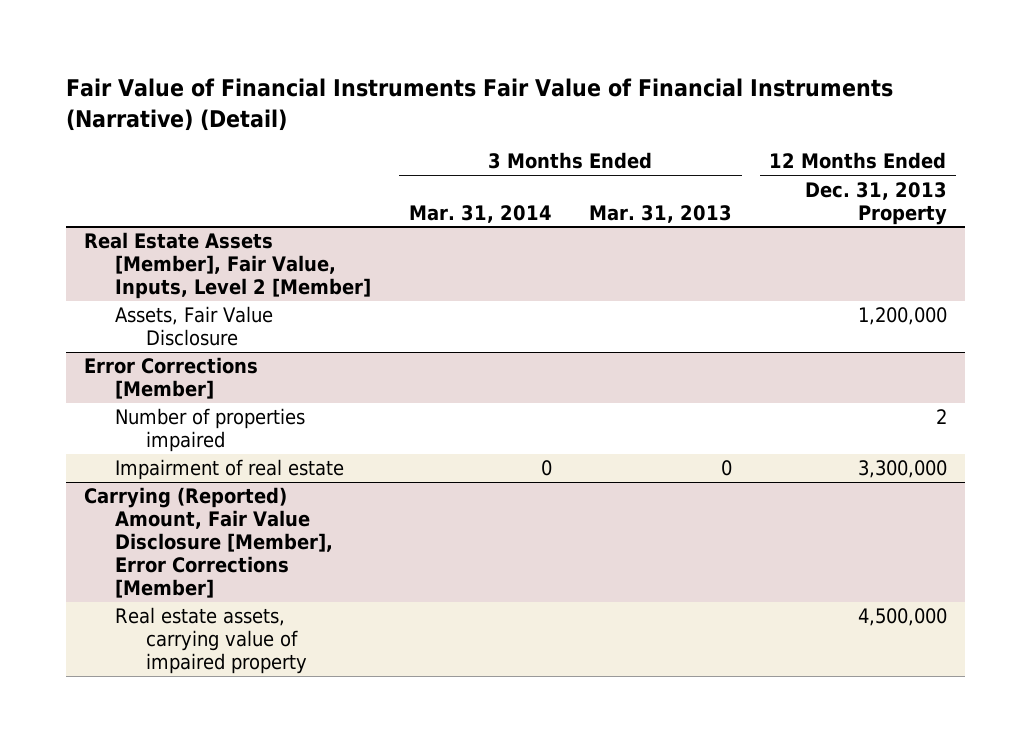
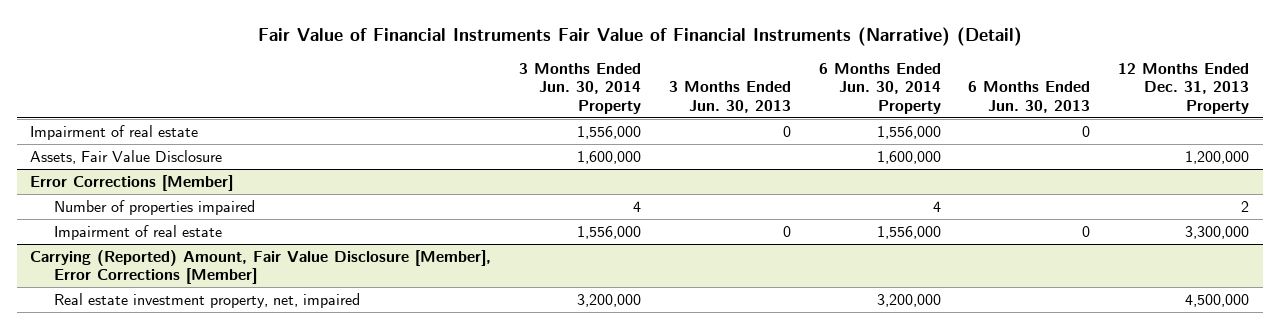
- | 3 Months Ended Mar. 31, 2014 | 3 Months Ended Mar. 31, 2013 | 12 Months Ended Dec. 31, 2013 Property
+ | 3 Months Ended Jun. 30, 2014 Property | 3 Months Ended Jun. 30, 2013 | 6 Months Ended Jun. 30, 2014 Property | 6 Months Ended Jun. 30, 2013 | 12 Months Ended Dec. 31, 2013 Property
- Real Estate Assets [Member], Fair Value, Inputs, Level 2 [Member]
+ Impairment of real estate | 1,556,000 | 0 | 1,556,000 | 0 |
@ Carrying (Reported) Amount, Fair Value Disclosure [Member], Error Corrections [Member]
- Real estate assets, carrying value of impaired property | | | 4,500,000
+ Real estate investment property, net, impaired | 3,200,000 | | 3,200,000 | | 4,500,000

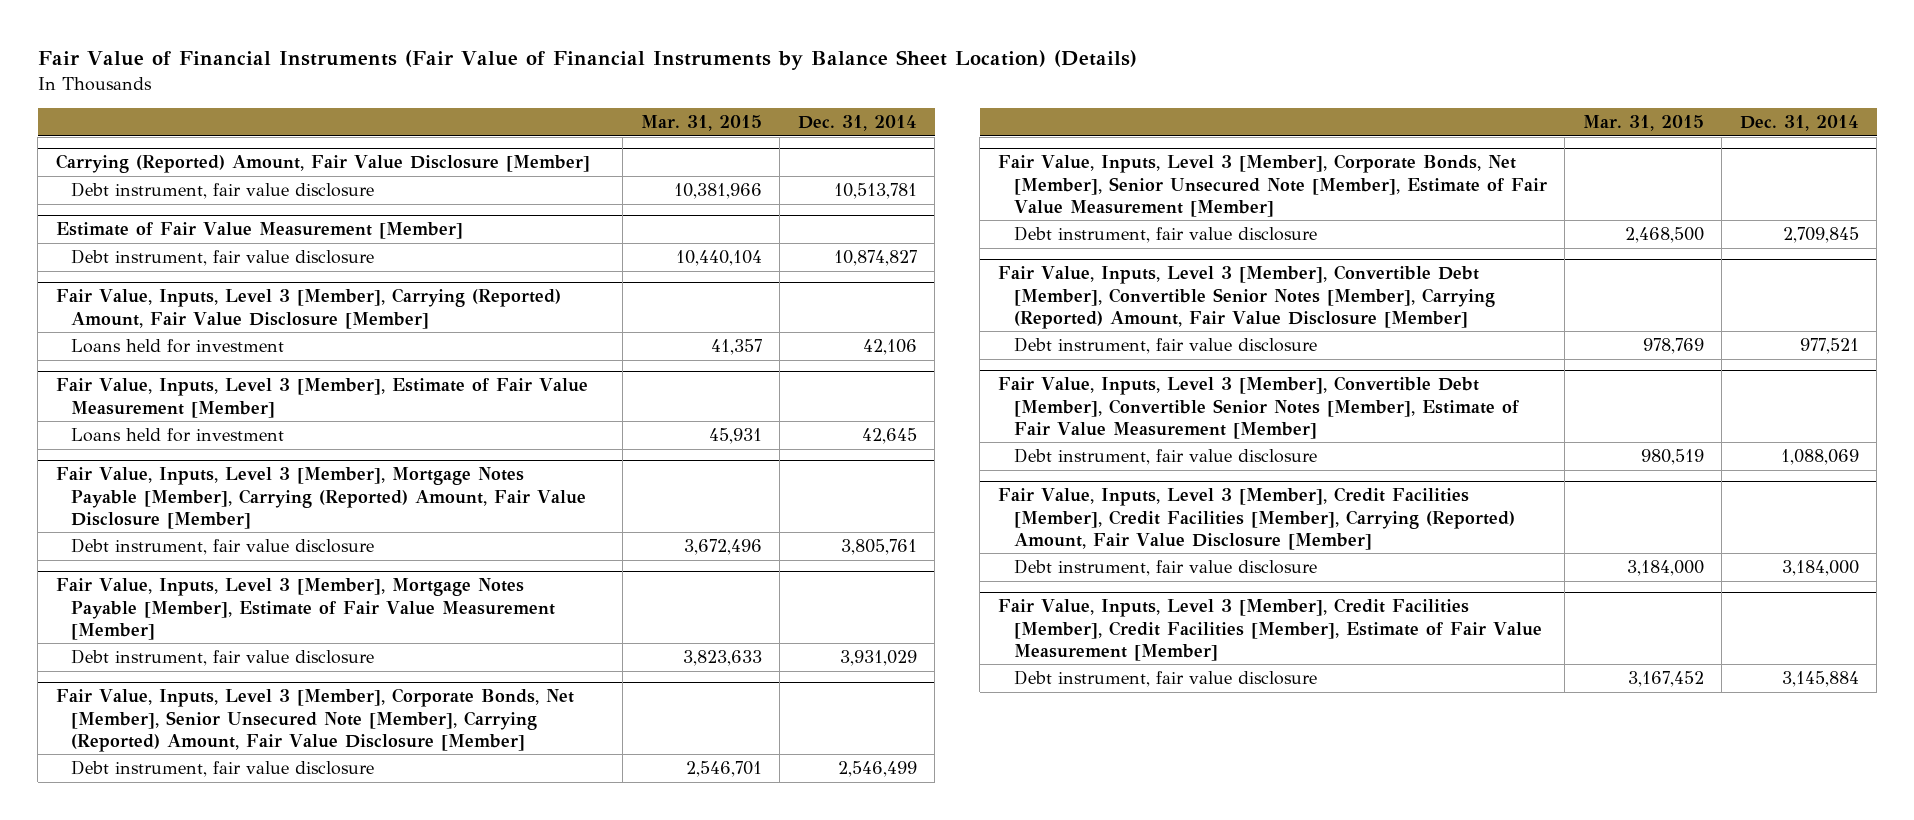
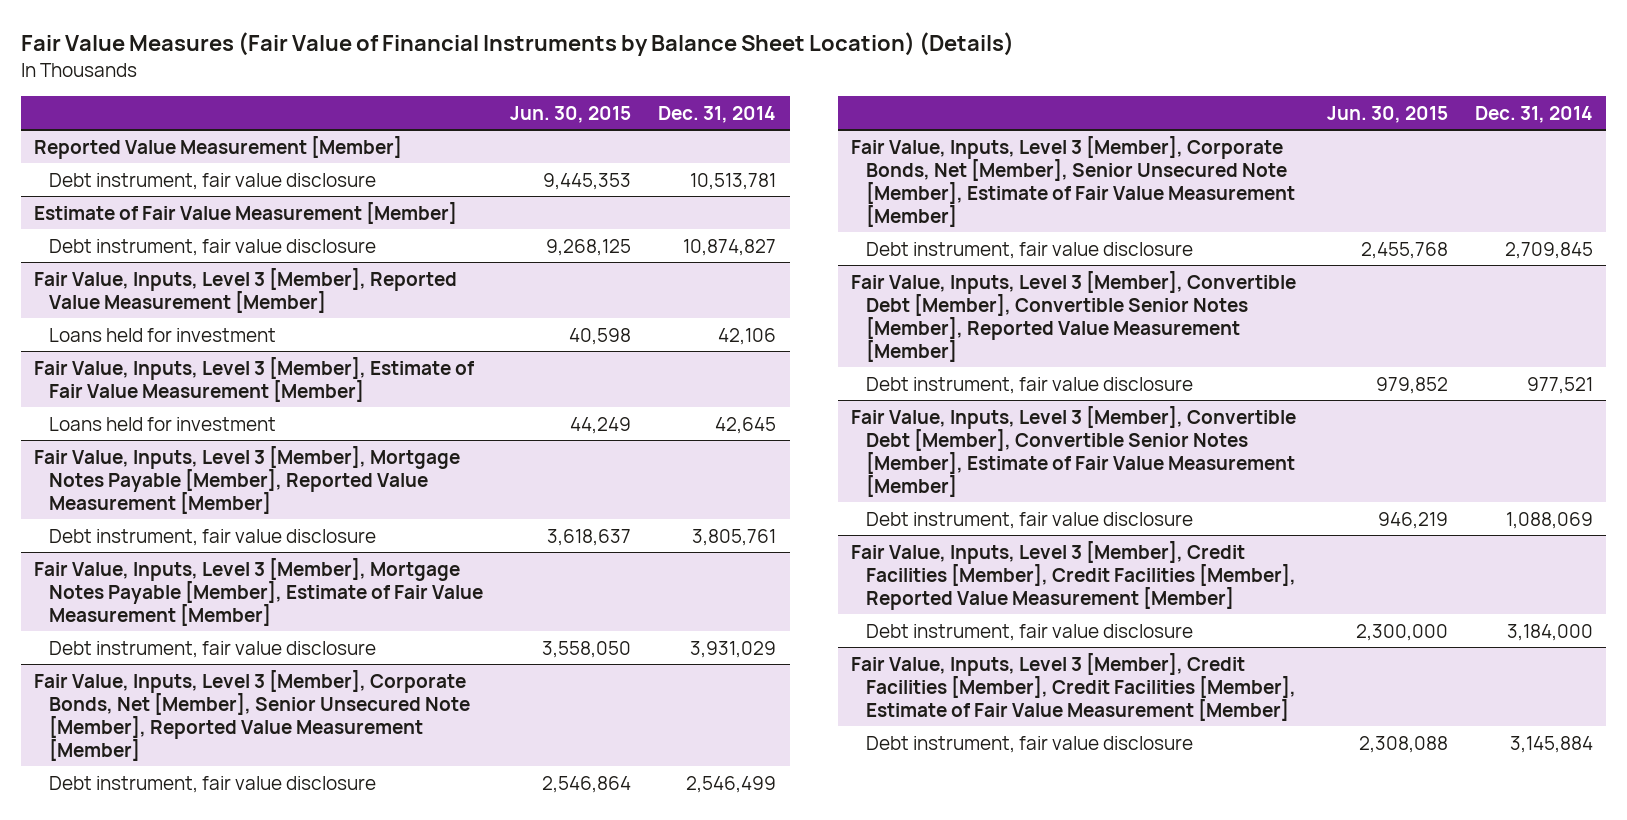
- Fair Value of Financial Instruments (Fair Value of Financial Instruments by Balance Sheet Location) (Details)
+ Fair Value Measures (Fair Value of Financial Instruments by Balance Sheet Location) (Details)
- | Mar. 31, 2015 | Dec. 31, 2014
+ | Jun. 30, 2015 | Dec. 31, 2014
- Carrying (Reported) Amount, Fair Value Disclosure [Member]
+ Reported Value Measurement [Member]
- Fair Value, Inputs, Level 3 [Member], Carrying (Reported) Amount, Fair Value Disclosure [Member]
+ Fair Value, Inputs, Level 3 [Member], Reported Value Measurement [Member]
- Fair Value, Inputs, Level 3 [Member], Mortgage Notes Payable [Member], Carrying (Reported) Amount, Fair Value Disclosure [Member]
+ Fair Value, Inputs, Level 3 [Member], Mortgage Notes Payable [Member], Reported Value Measurement [Member]
- Fair Value, Inputs, Level 3 [Member], Corporate Bonds, Net [Member], Senior Unsecured Note [Member], Carrying (Reported) Amount, Fair Value Disclosure [Member]
+ Fair Value, Inputs, Level 3 [Member], Corporate Bonds, Net [Member], Senior Unsecured Note [Member], Reported Value Measurement [Member]
- Fair Value, Inputs, Level 3 [Member], Convertible Debt [Member], Convertible Senior Notes [Member], Carrying (Reported) Amount, Fair Value Disclosure [Member]
+ Fair Value, Inputs, Level 3 [Member], Convertible Debt [Member], Convertible Senior Notes [Member], Reported Value Measurement [Member]
- Fair Value, Inputs, Level 3 [Member], Credit Facilities [Member], Credit Facilities [Member], Carrying (Reported) Amount, Fair Value Disclosure [Member]
+ Fair Value, Inputs, Level 3 [Member], Credit Facilities [Member], Credit Facilities [Member], Reported Value Measurement [Member]

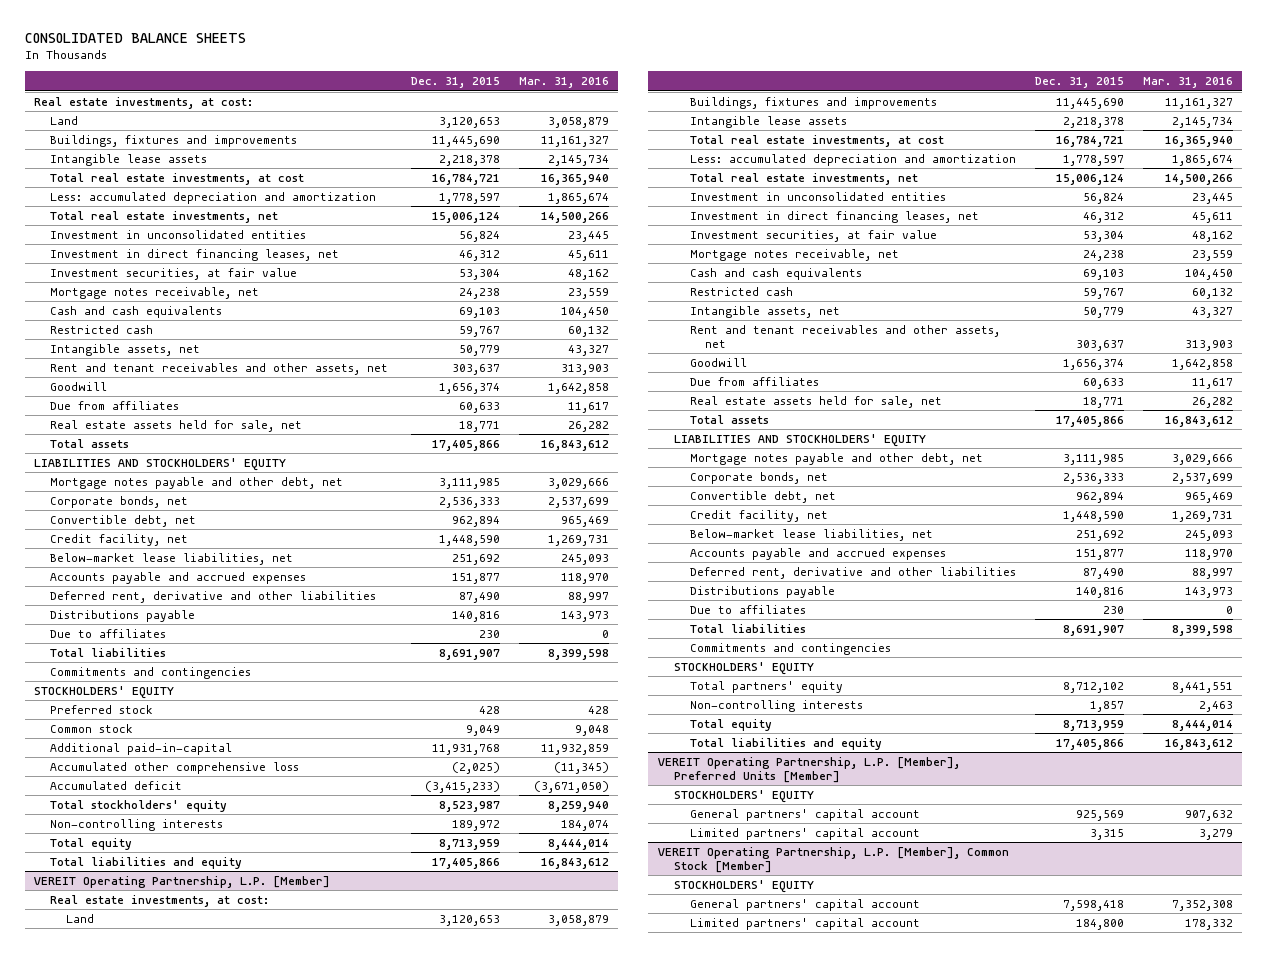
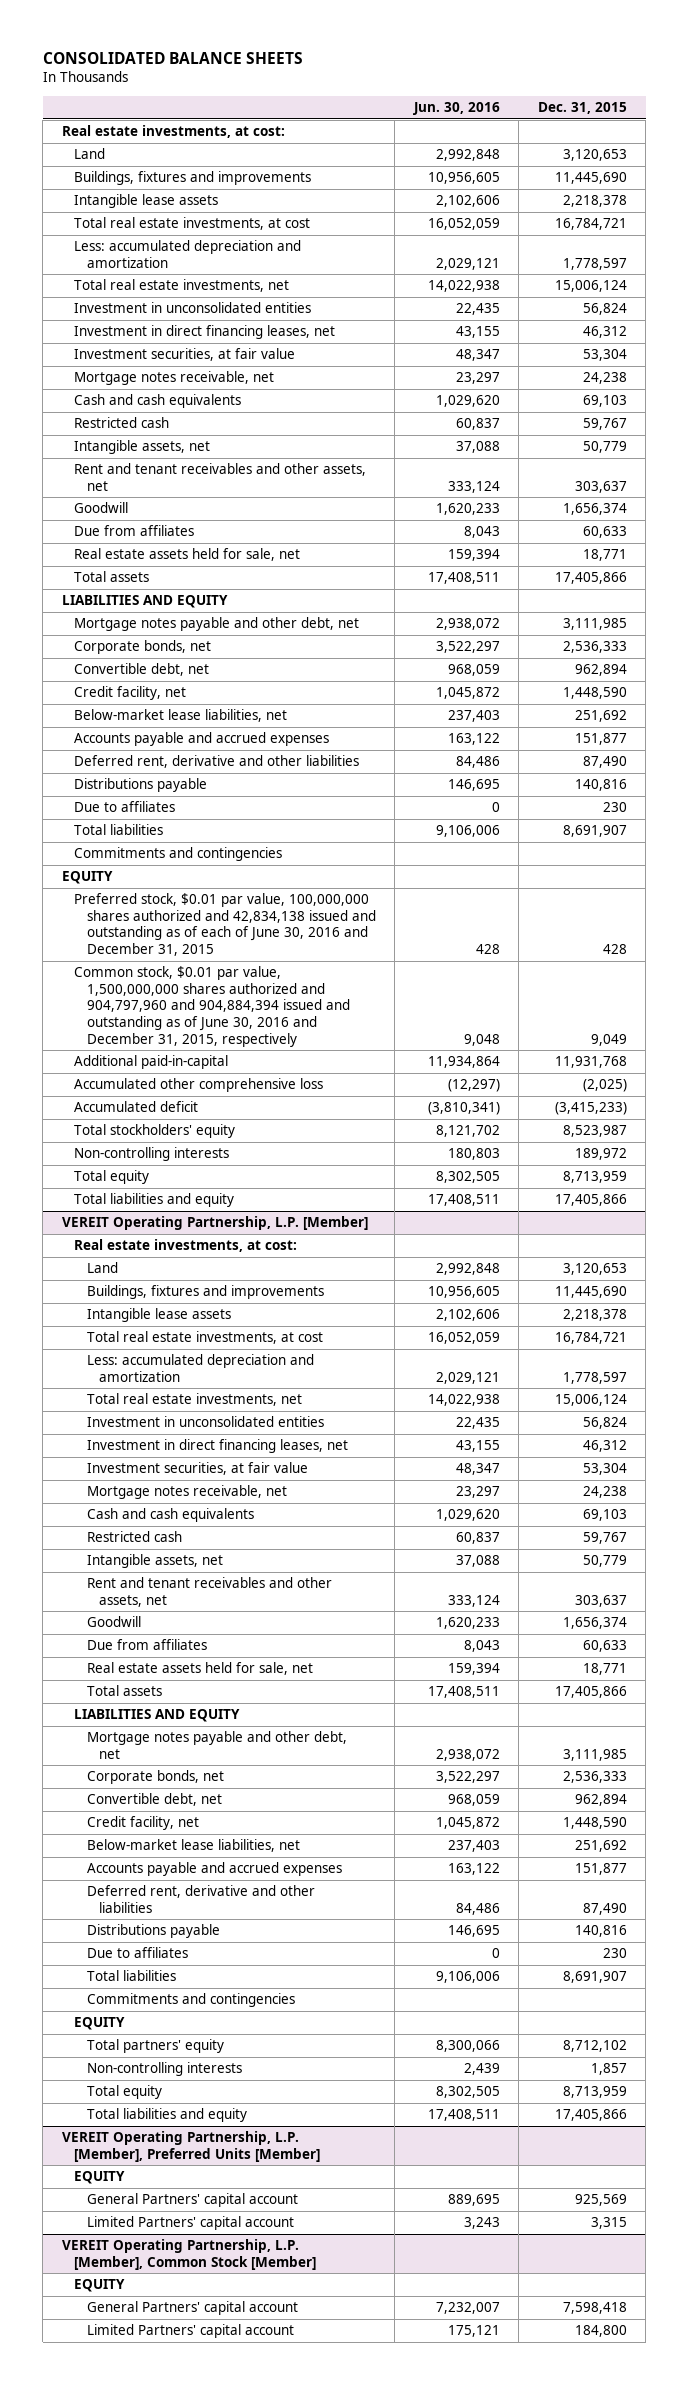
- | Dec. 31, 2015 | Mar. 31, 2016
+ | Jun. 30, 2016 | Dec. 31, 2015
- LIABILITIES AND STOCKHOLDERS' EQUITY
+ LIABILITIES AND EQUITY
- STOCKHOLDERS' EQUITY
- Preferred stock | 428 | 428
- Common stock | 9,049 | 9,048
+ EQUITY
+ Preferred stock, $0.01 par value, 100,000,000 shares authorized and 42,834,138 issued and outstanding as of each of June 30, 2016 and December 31, 2015 | 428 | 428
+ Common stock, $0.01 par value, 1,500,000,000 shares authorized and 904,797,960 and 904,884,394 issued and outstanding as of June 30, 2016 and December 31, 2015, respectively | 9,048 | 9,049
@ VEREIT Operating Partnership, L.P. [Member]
- LIABILITIES AND STOCKHOLDERS' EQUITY
+ LIABILITIES AND EQUITY
- STOCKHOLDERS' EQUITY
+ EQUITY
@ VEREIT Operating Partnership, L.P. [Member], Preferred Units [Member]
- STOCKHOLDERS' EQUITY
- General partners' capital account | 925,569 | 907,632
- Limited partners' capital account | 3,315 | 3,279
+ EQUITY
+ General Partners' capital account | 889,695 | 925,569
+ Limited Partners' capital account | 3,243 | 3,315
@ VEREIT Operating Partnership, L.P. [Member], Common Stock [Member]
- STOCKHOLDERS' EQUITY
- General partners' capital account | 7,598,418 | 7,352,308
- Limited partners' capital account | 184,800 | 178,332
+ EQUITY
+ General Partners' capital account | 7,232,007 | 7,598,418
+ Limited Partners' capital account | 175,121 | 184,800

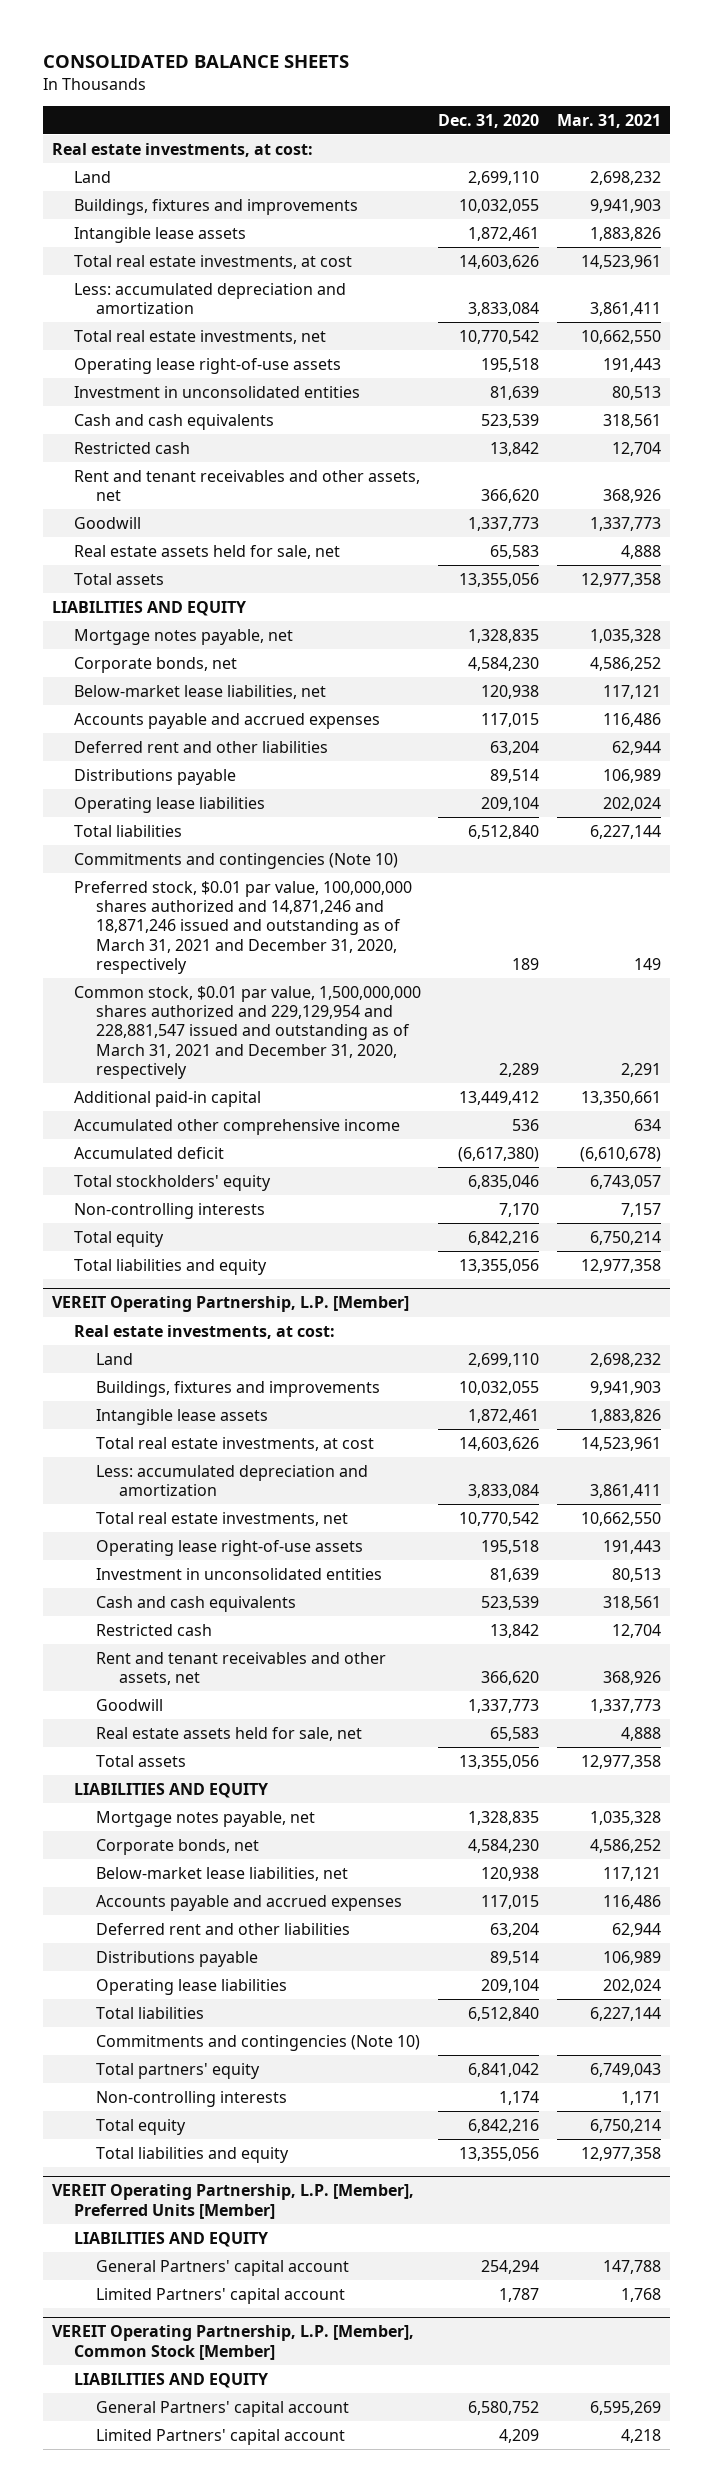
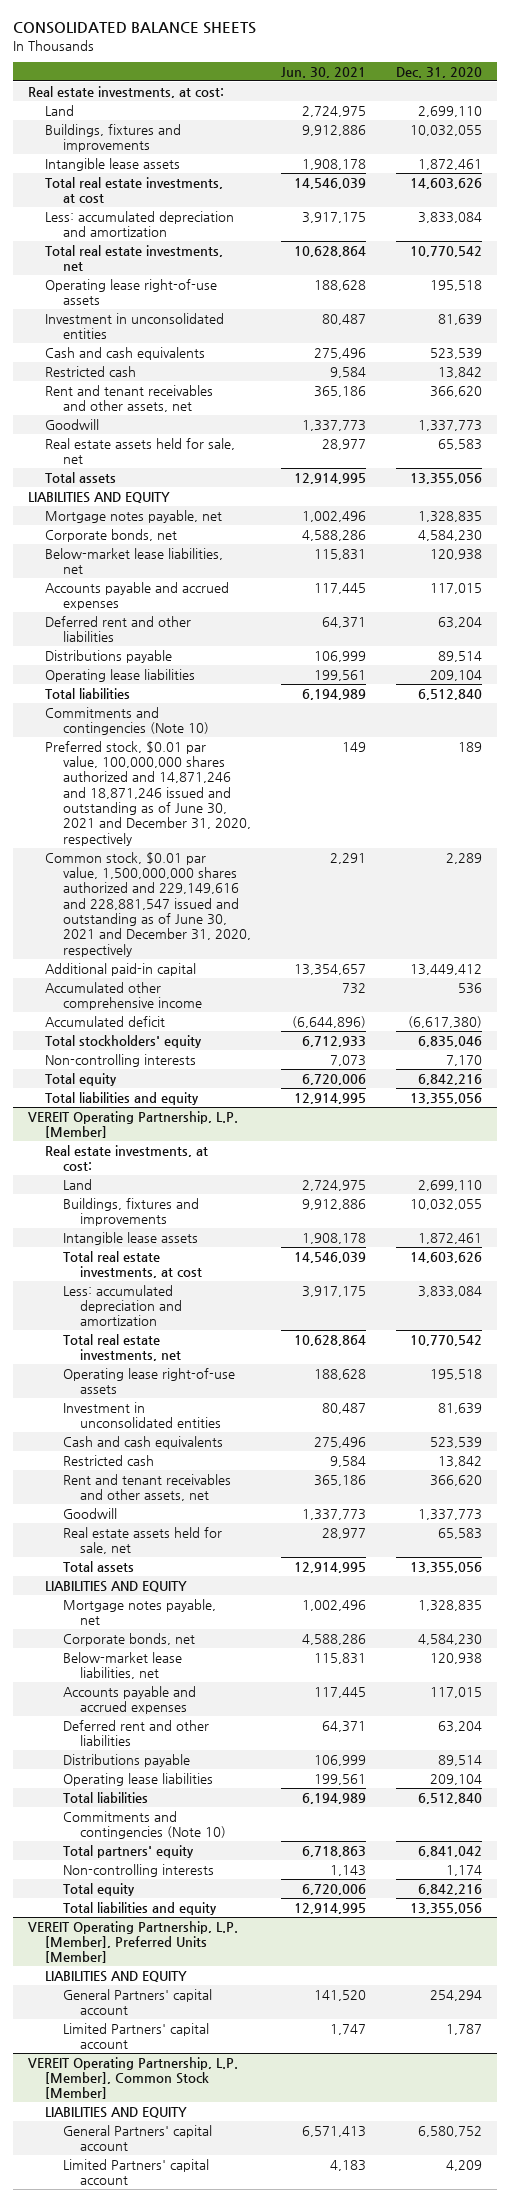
- | Dec. 31, 2020 | Mar. 31, 2021
+ | Jun. 30, 2021 | Dec. 31, 2020
- Preferred stock, $0.01 par value, 100,000,000 shares authorized and 14,871,246 and 18,871,246 issued and outstanding as of March 31, 2021 and December 31, 2020, respectively | 189 | 149
- Common stock, $0.01 par value, 1,500,000,000 shares authorized and 229,129,954 and 228,881,547 issued and outstanding as of March 31, 2021 and December 31, 2020, respectively | 2,289 | 2,291
+ Preferred stock, $0.01 par value, 100,000,000 shares authorized and 14,871,246 and 18,871,246 issued and outstanding as of June 30, 2021 and December 31, 2020, respectively | 149 | 189
+ Common stock, $0.01 par value, 1,500,000,000 shares authorized and 229,149,616 and 228,881,547 issued and outstanding as of June 30, 2021 and December 31, 2020, respectively | 2,291 | 2,289

